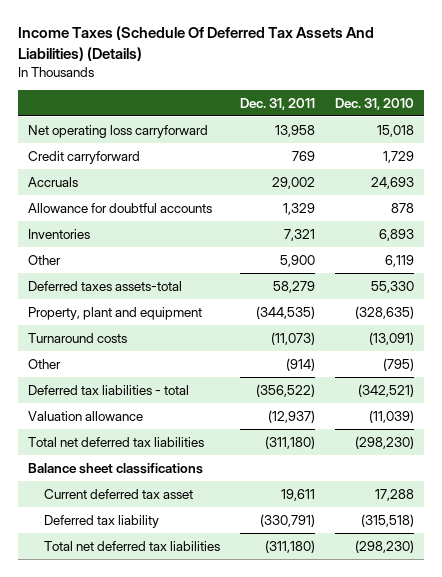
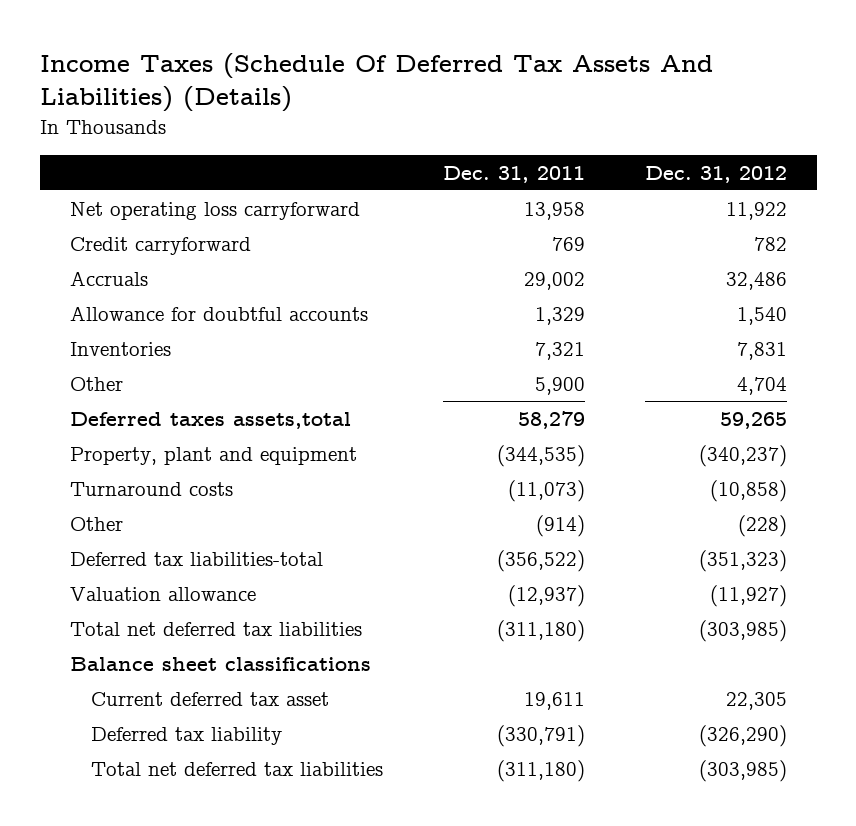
- | Dec. 31, 2011 | Dec. 31, 2010
+ | Dec. 31, 2011 | Dec. 31, 2012
- Deferred taxes assets-total | 58,279 | 55,330
+ Deferred taxes assets,total | 58,279 | 59,265
- Deferred tax liabilities - total | (356,522) | (342,521)
+ Deferred tax liabilities-total | (356,522) | (351,323)

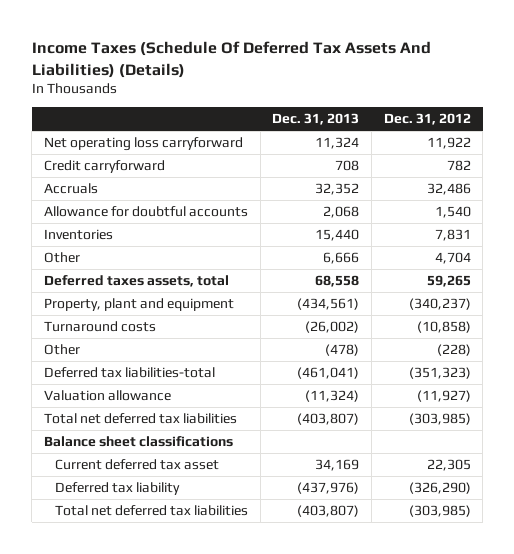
- | Dec. 31, 2011 | Dec. 31, 2012
+ | Dec. 31, 2013 | Dec. 31, 2012
- Deferred taxes assets,total | 58,279 | 59,265
+ Deferred taxes assets, total | 68,558 | 59,265

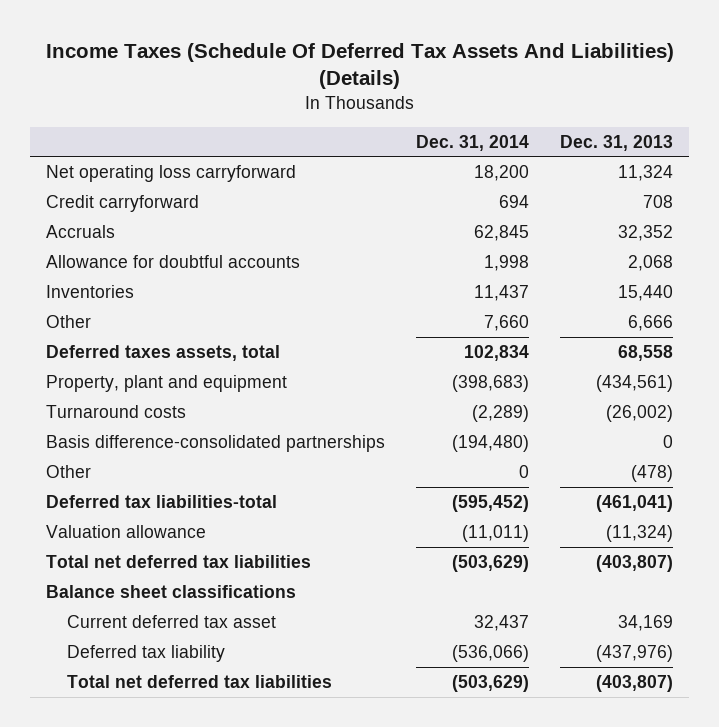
- | Dec. 31, 2013 | Dec. 31, 2012
+ | Dec. 31, 2014 | Dec. 31, 2013
+ Basis difference-consolidated partnerships | (194,480) | 0

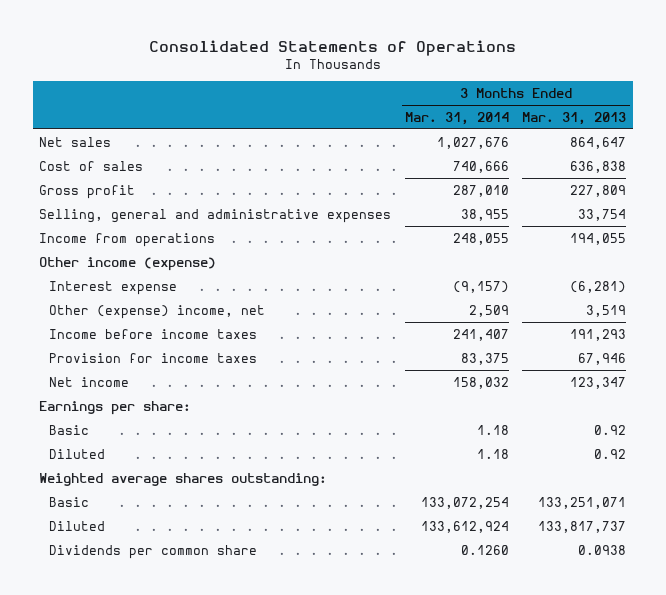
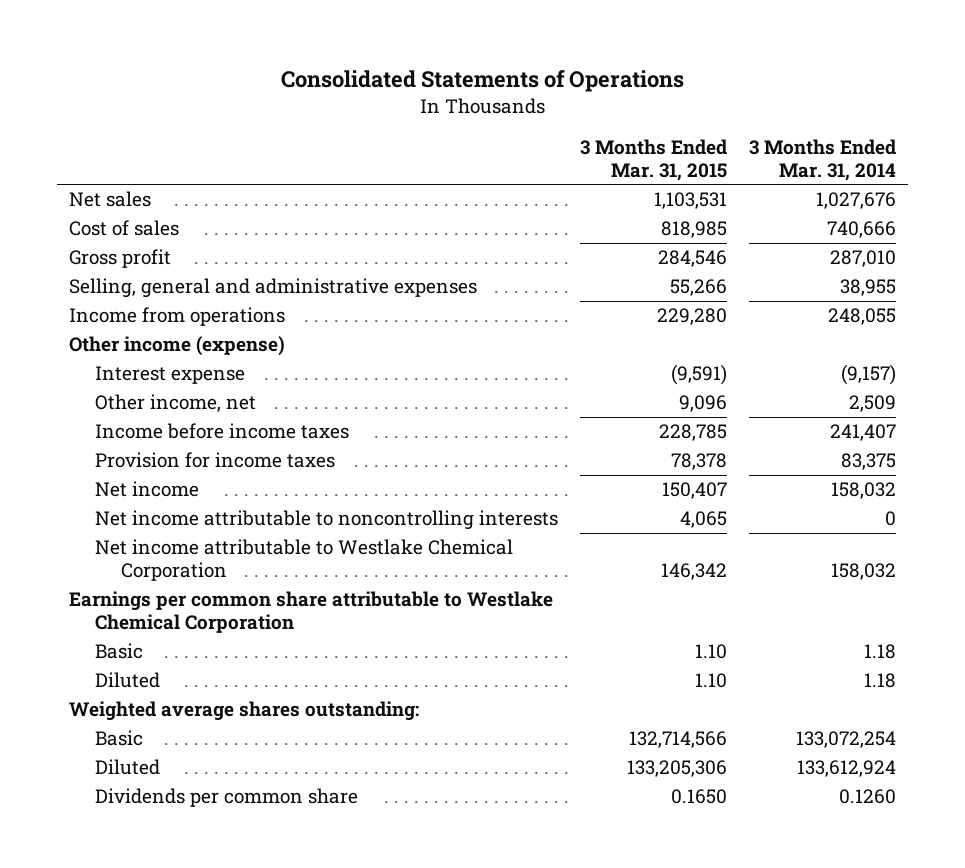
- | 3 Months Ended Mar. 31, 2014 | 3 Months Ended Mar. 31, 2013
+ | 3 Months Ended Mar. 31, 2015 | 3 Months Ended Mar. 31, 2014
- Other (expense) income, net | 2,509 | 3,519
+ Other income, net | 9,096 | 2,509
- Earnings per share:
+ Net income attributable to noncontrolling interests | 4,065 | 0
+ Net income attributable to Westlake Chemical Corporation | 146,342 | 158,032
+ Earnings per common share attributable to Westlake Chemical Corporation

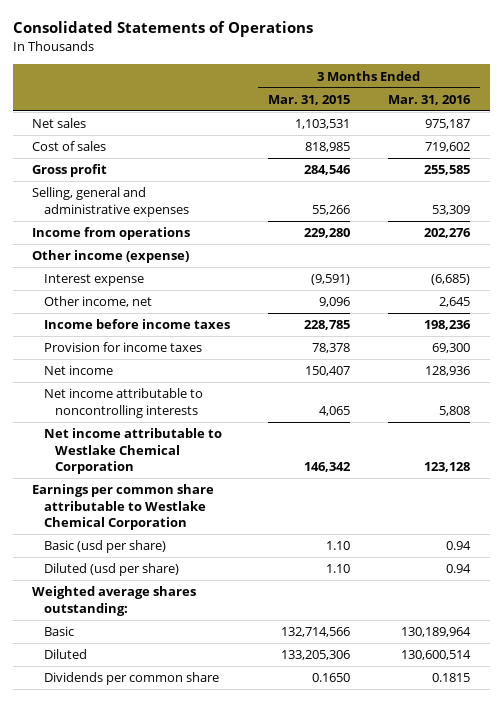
- | 3 Months Ended Mar. 31, 2015 | 3 Months Ended Mar. 31, 2014
+ | 3 Months Ended Mar. 31, 2015 | 3 Months Ended Mar. 31, 2016
- Basic | 1.10 | 1.18
- Diluted | 1.10 | 1.18
+ Basic (usd per share) | 1.10 | 0.94
+ Diluted (usd per share) | 1.10 | 0.94

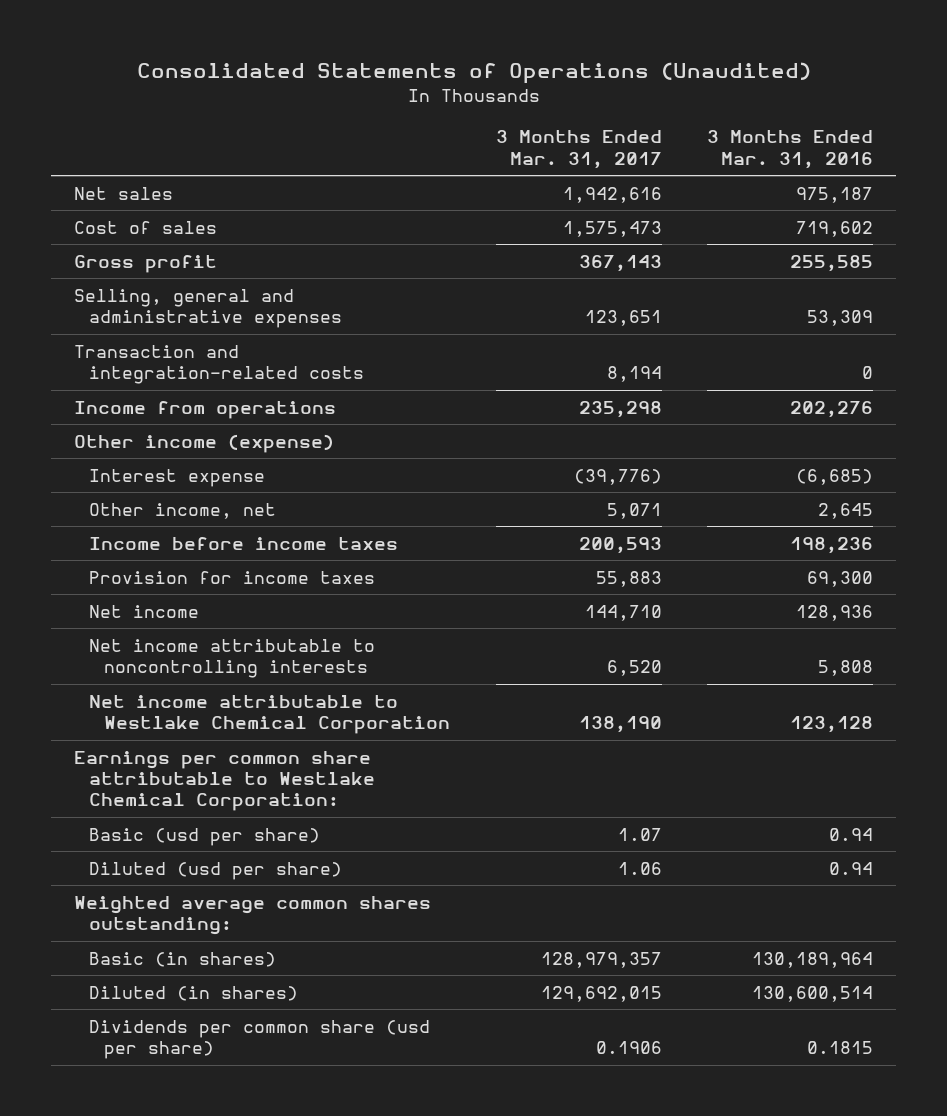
- Consolidated Statements of Operations
+ Consolidated Statements of Operations (Unaudited)
- | 3 Months Ended Mar. 31, 2015 | 3 Months Ended Mar. 31, 2016
+ | 3 Months Ended Mar. 31, 2017 | 3 Months Ended Mar. 31, 2016
+ Transaction and integration-related costs | 8,194 | 0
- Earnings per common share attributable to Westlake Chemical Corporation
+ Earnings per common share attributable to Westlake Chemical Corporation:
- Weighted average shares outstanding:
- Basic | 132,714,566 | 130,189,964
- Diluted | 133,205,306 | 130,600,514
- Dividends per common share | 0.1650 | 0.1815
+ Weighted average common shares outstanding:
+ Basic (in shares) | 128,979,357 | 130,189,964
+ Diluted (in shares) | 129,692,015 | 130,600,514
+ Dividends per common share (usd per share) | 0.1906 | 0.1815

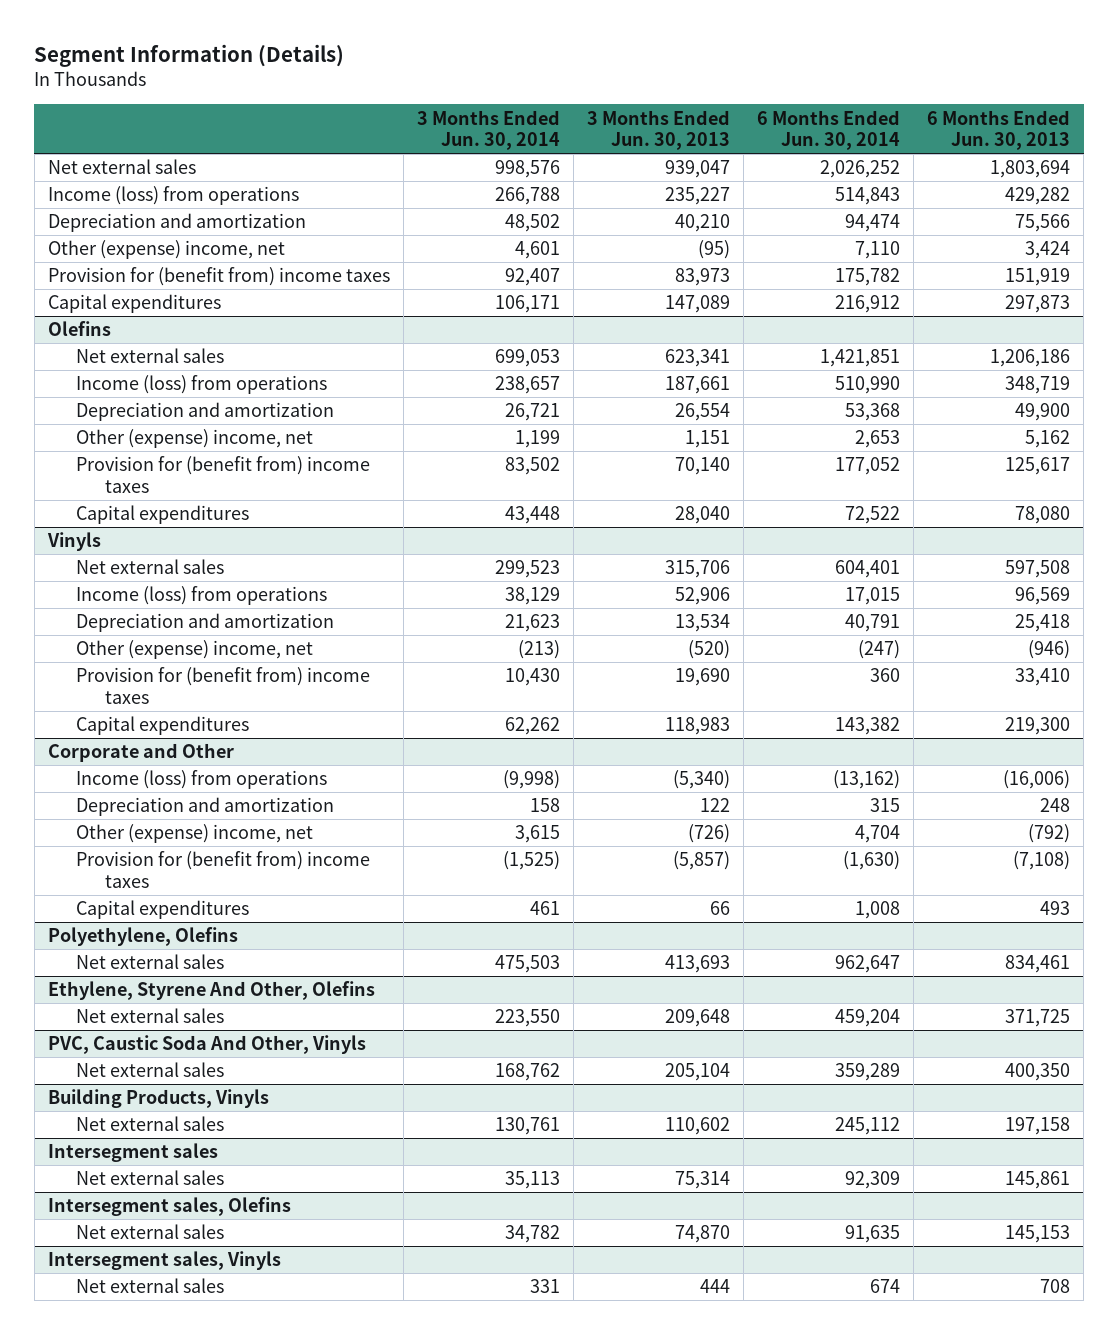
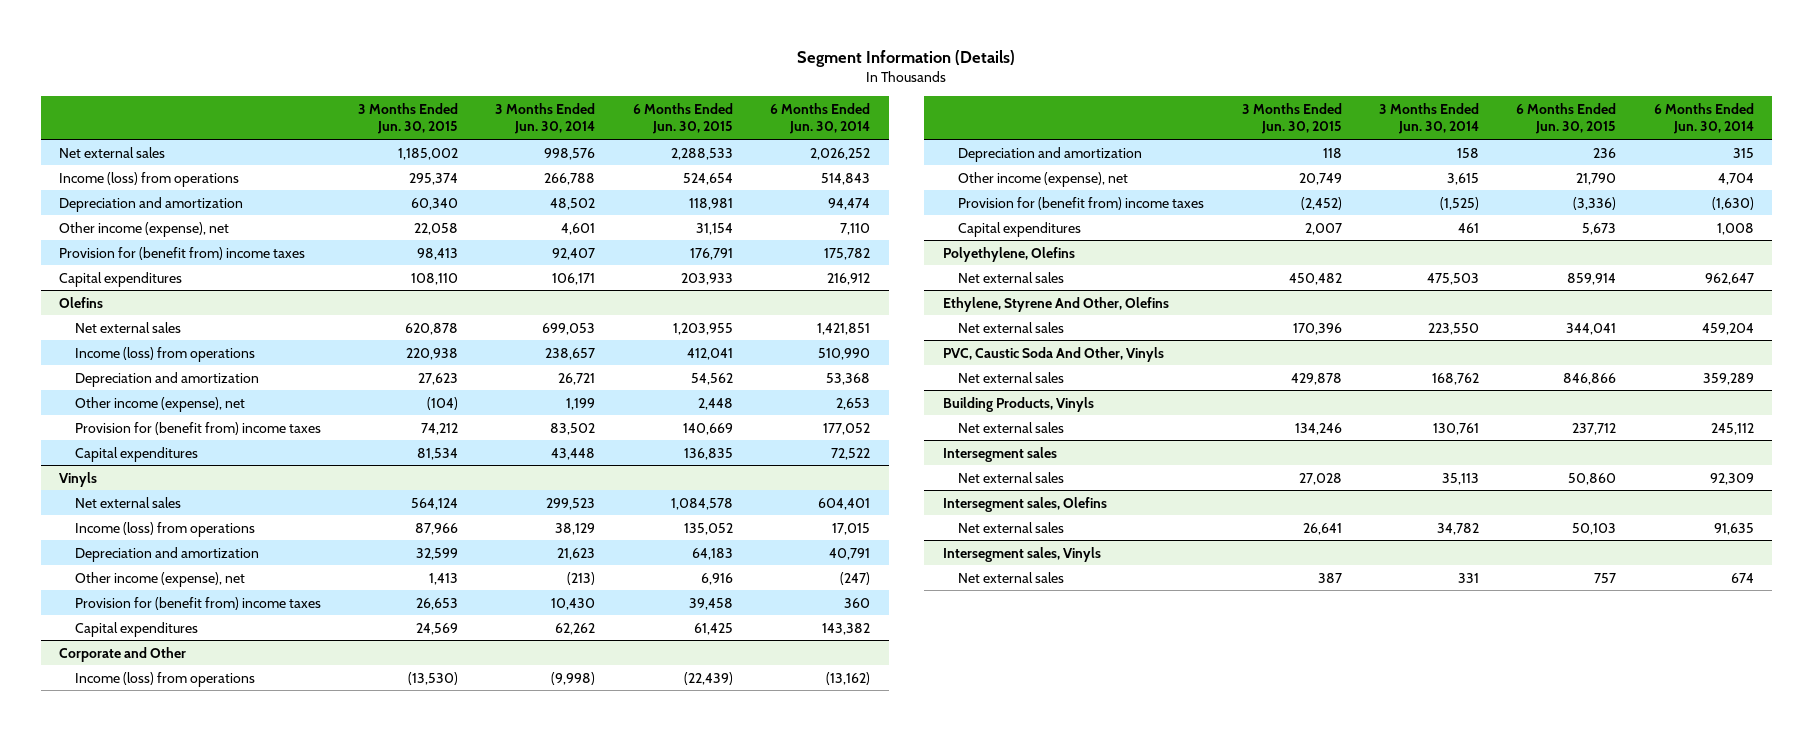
- | 3 Months Ended Jun. 30, 2014 | 3 Months Ended Jun. 30, 2013 | 6 Months Ended Jun. 30, 2014 | 6 Months Ended Jun. 30, 2013
+ | 3 Months Ended Jun. 30, 2015 | 3 Months Ended Jun. 30, 2014 | 6 Months Ended Jun. 30, 2015 | 6 Months Ended Jun. 30, 2014
- Other (expense) income, net | 4,601 | (95) | 7,110 | 3,424
+ Other income (expense), net | 22,058 | 4,601 | 31,154 | 7,110
@ Olefins
- Other (expense) income, net | 1,199 | 1,151 | 2,653 | 5,162
+ Other income (expense), net | (104) | 1,199 | 2,448 | 2,653
@ Vinyls
- Other (expense) income, net | (213) | (520) | (247) | (946)
+ Other income (expense), net | 1,413 | (213) | 6,916 | (247)
@ Corporate and Other
- Other (expense) income, net | 3,615 | (726) | 4,704 | (792)
+ Other income (expense), net | 20,749 | 3,615 | 21,790 | 4,704

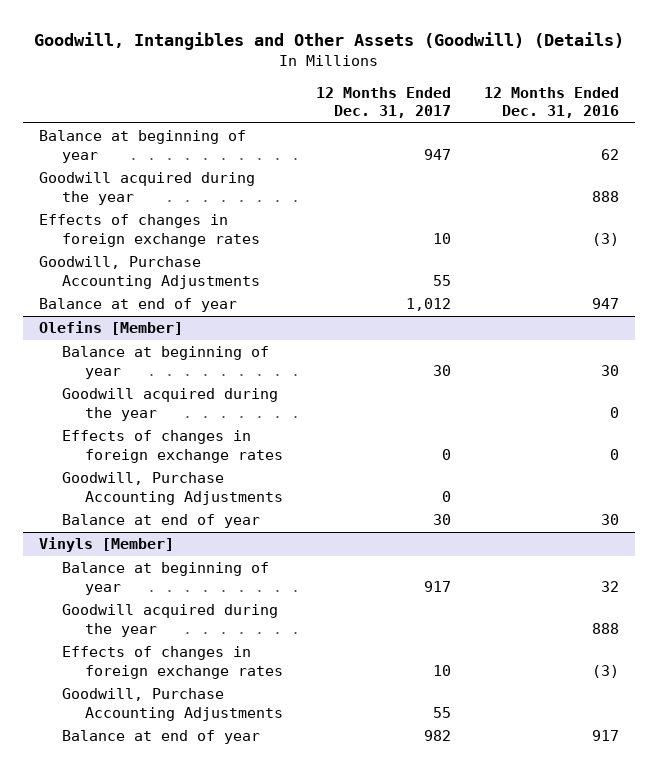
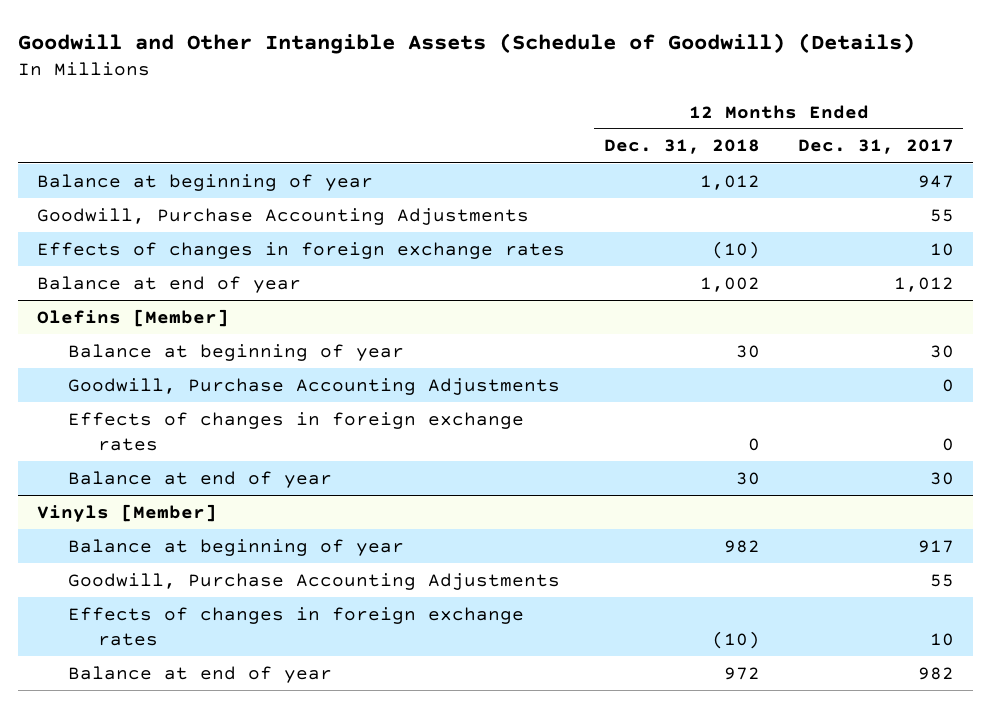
- Goodwill, Intangibles and Other Assets (Goodwill) (Details)
+ Goodwill and Other Intangible Assets (Schedule of Goodwill) (Details)
- | 12 Months Ended Dec. 31, 2017 | 12 Months Ended Dec. 31, 2016
+ | 12 Months Ended Dec. 31, 2018 | 12 Months Ended Dec. 31, 2017
- Goodwill acquired during the year | | 888
moved down: Effects of changes in foreign exchange rates | (10) | 10
@ Olefins [Member]
- Goodwill acquired during the year | | 0
moved down: Effects of changes in foreign exchange rates | 0 | 0
@ Vinyls [Member]
- Goodwill acquired during the year | | 888
moved down: Effects of changes in foreign exchange rates | (10) | 10

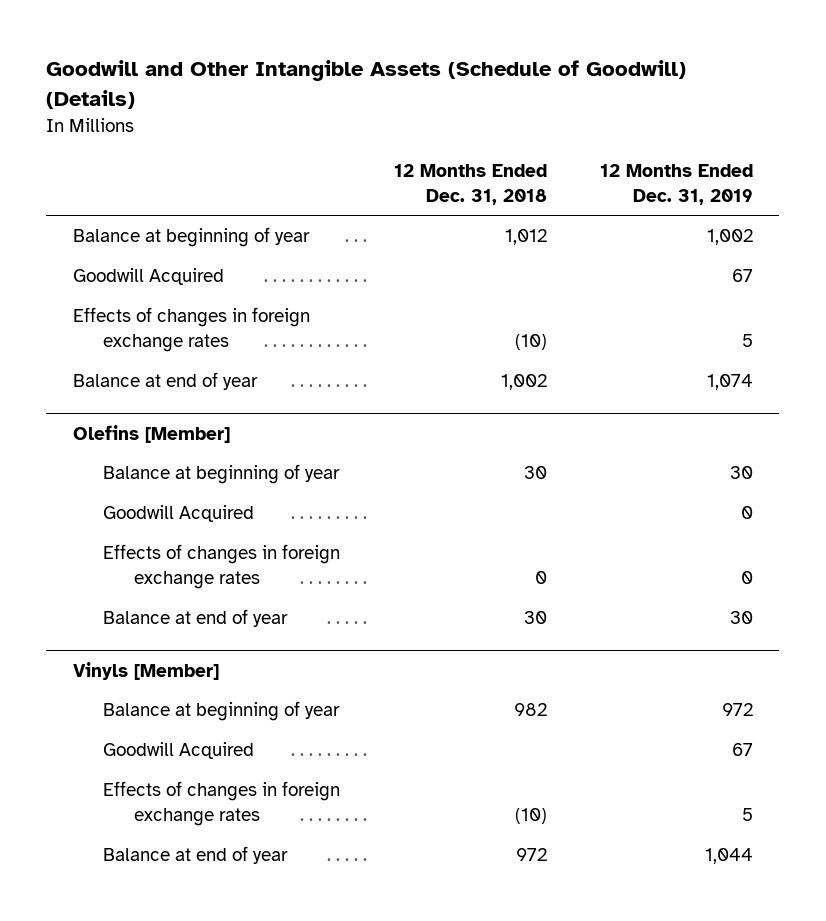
- | 12 Months Ended Dec. 31, 2018 | 12 Months Ended Dec. 31, 2017
+ | 12 Months Ended Dec. 31, 2018 | 12 Months Ended Dec. 31, 2019
- Goodwill, Purchase Accounting Adjustments | | 55
+ Goodwill Acquired | | 67
@ Olefins [Member]
- Goodwill, Purchase Accounting Adjustments | | 0
+ Goodwill Acquired | | 0
@ Vinyls [Member]
- Goodwill, Purchase Accounting Adjustments | | 55
+ Goodwill Acquired | | 67

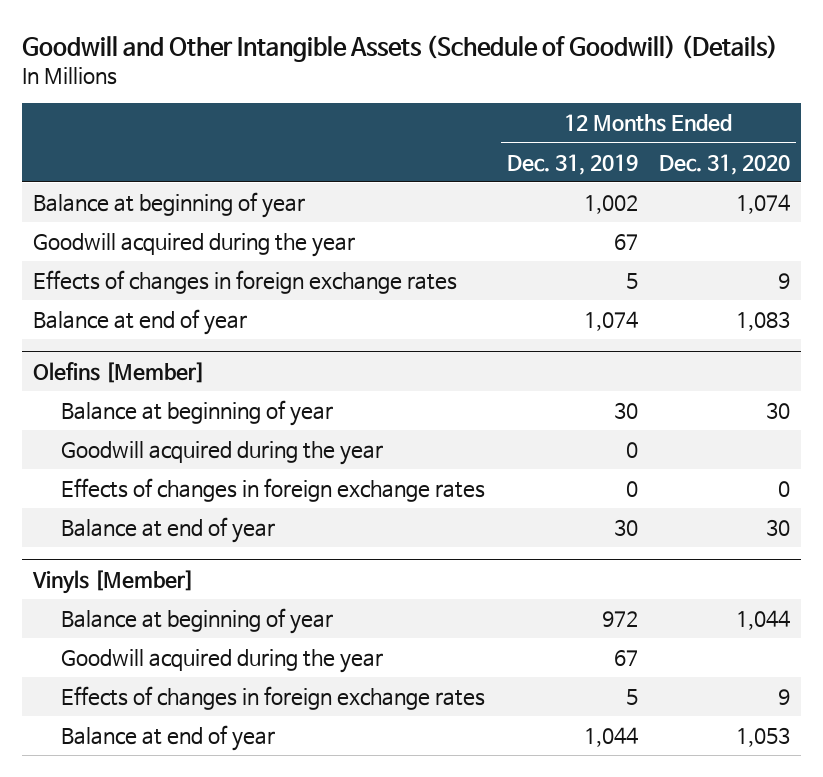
- | 12 Months Ended Dec. 31, 2018 | 12 Months Ended Dec. 31, 2019
+ | 12 Months Ended Dec. 31, 2019 | 12 Months Ended Dec. 31, 2020
- Goodwill Acquired | | 67
+ Goodwill acquired during the year | 67 |
@ Olefins [Member]
- Goodwill Acquired | | 0
+ Goodwill acquired during the year | 0 |
@ Vinyls [Member]
- Goodwill Acquired | | 67
+ Goodwill acquired during the year | 67 |

